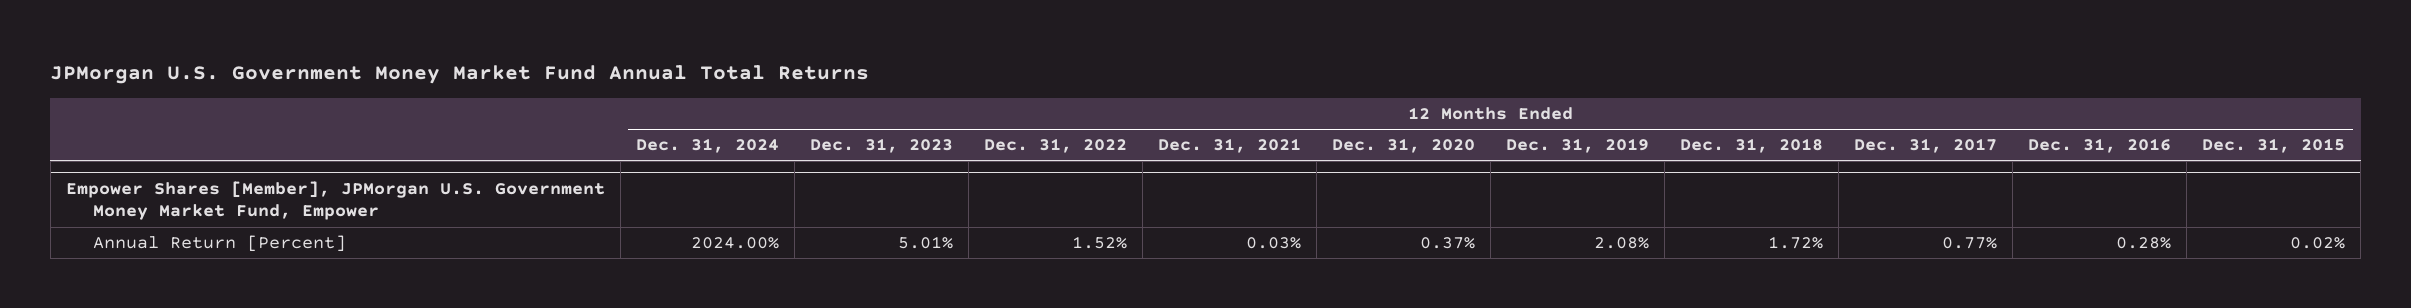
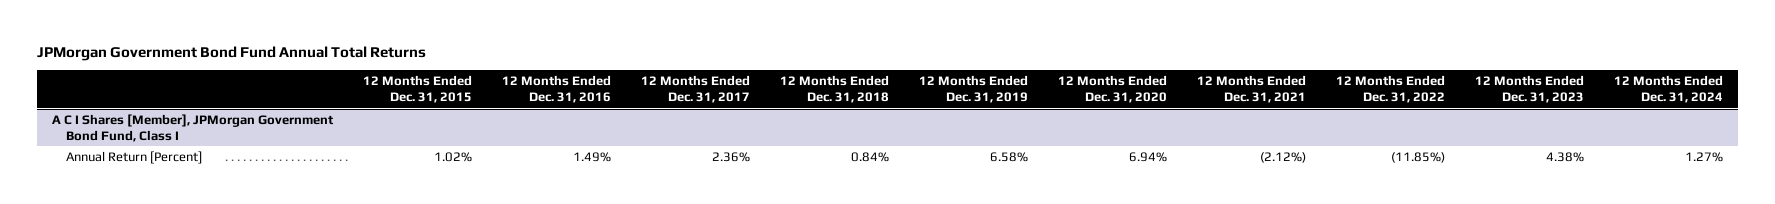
- JPMorgan U.S. Government Money Market Fund Annual Total Returns
+ JPMorgan Government Bond Fund Annual Total Returns
- | 12 Months Ended Dec. 31, 2024 | 12 Months Ended Dec. 31, 2023 | 12 Months Ended Dec. 31, 2022 | 12 Months Ended Dec. 31, 2021 | 12 Months Ended Dec. 31, 2020 | 12 Months Ended Dec. 31, 2019 | 12 Months Ended Dec. 31, 2018 | 12 Months Ended Dec. 31, 2017 | 12 Months Ended Dec. 31, 2016 | 12 Months Ended Dec. 31, 2015
+ | 12 Months Ended Dec. 31, 2015 | 12 Months Ended Dec. 31, 2016 | 12 Months Ended Dec. 31, 2017 | 12 Months Ended Dec. 31, 2018 | 12 Months Ended Dec. 31, 2019 | 12 Months Ended Dec. 31, 2020 | 12 Months Ended Dec. 31, 2021 | 12 Months Ended Dec. 31, 2022 | 12 Months Ended Dec. 31, 2023 | 12 Months Ended Dec. 31, 2024
- Empower Shares [Member], JPMorgan U.S. Government Money Market Fund, Empower
- Annual Return [Percent] | 2024.00% | 5.01% | 1.52% | 0.03% | 0.37% | 2.08% | 1.72% | 0.77% | 0.28% | 0.02%
+ A C I Shares [Member], JPMorgan Government Bond Fund, Class I
+ Annual Return [Percent] | 1.02% | 1.49% | 2.36% | 0.84% | 6.58% | 6.94% | (2.12%) | (11.85%) | 4.38% | 1.27%

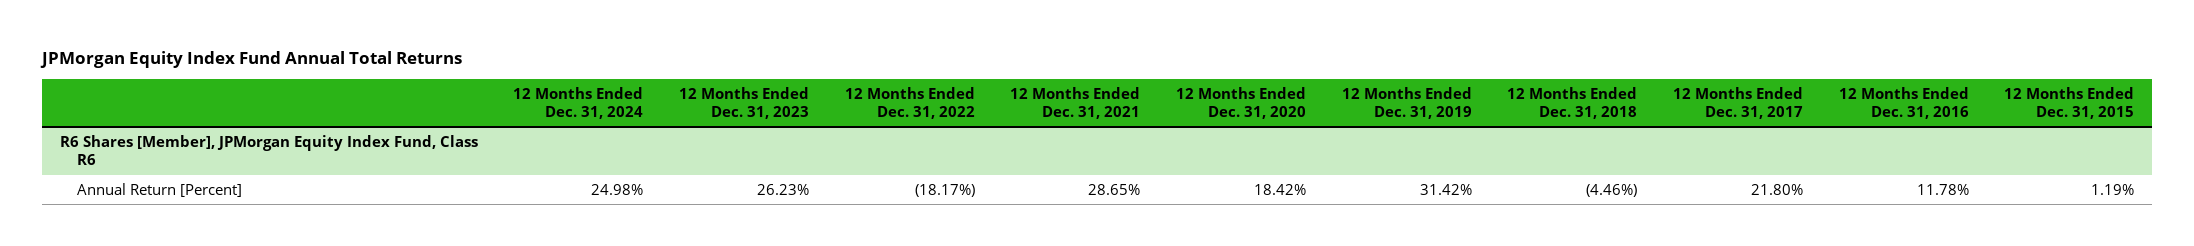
- JPMorgan Government Bond Fund Annual Total Returns
+ JPMorgan Equity Index Fund Annual Total Returns
- | 12 Months Ended Dec. 31, 2015 | 12 Months Ended Dec. 31, 2016 | 12 Months Ended Dec. 31, 2017 | 12 Months Ended Dec. 31, 2018 | 12 Months Ended Dec. 31, 2019 | 12 Months Ended Dec. 31, 2020 | 12 Months Ended Dec. 31, 2021 | 12 Months Ended Dec. 31, 2022 | 12 Months Ended Dec. 31, 2023 | 12 Months Ended Dec. 31, 2024
+ | 12 Months Ended Dec. 31, 2024 | 12 Months Ended Dec. 31, 2023 | 12 Months Ended Dec. 31, 2022 | 12 Months Ended Dec. 31, 2021 | 12 Months Ended Dec. 31, 2020 | 12 Months Ended Dec. 31, 2019 | 12 Months Ended Dec. 31, 2018 | 12 Months Ended Dec. 31, 2017 | 12 Months Ended Dec. 31, 2016 | 12 Months Ended Dec. 31, 2015
- A C I Shares [Member], JPMorgan Government Bond Fund, Class I
- Annual Return [Percent] | 1.02% | 1.49% | 2.36% | 0.84% | 6.58% | 6.94% | (2.12%) | (11.85%) | 4.38% | 1.27%
+ R6 Shares [Member], JPMorgan Equity Index Fund, Class R6
+ Annual Return [Percent] | 24.98% | 26.23% | (18.17%) | 28.65% | 18.42% | 31.42% | (4.46%) | 21.80% | 11.78% | 1.19%

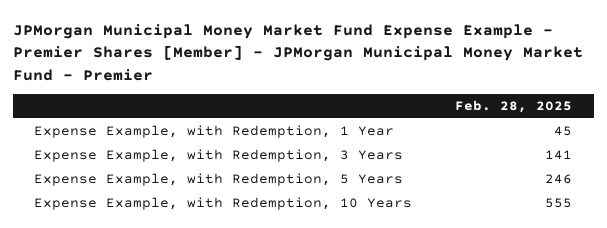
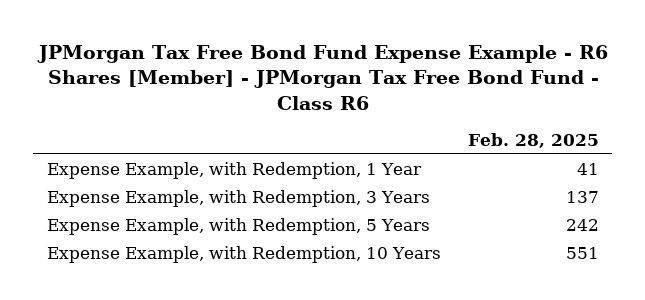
- JPMorgan Municipal Money Market Fund Expense Example - Premier Shares [Member] - JPMorgan Municipal Money Market Fund - Premier
+ JPMorgan Tax Free Bond Fund Expense Example - R6 Shares [Member] - JPMorgan Tax Free Bond Fund - Class R6
- Expense Example, with Redemption, 1 Year | 45
- Expense Example, with Redemption, 3 Years | 141
- Expense Example, with Redemption, 5 Years | 246
- Expense Example, with Redemption, 10 Years | 555
+ Expense Example, with Redemption, 1 Year | 41
+ Expense Example, with Redemption, 3 Years | 137
+ Expense Example, with Redemption, 5 Years | 242
+ Expense Example, with Redemption, 10 Years | 551

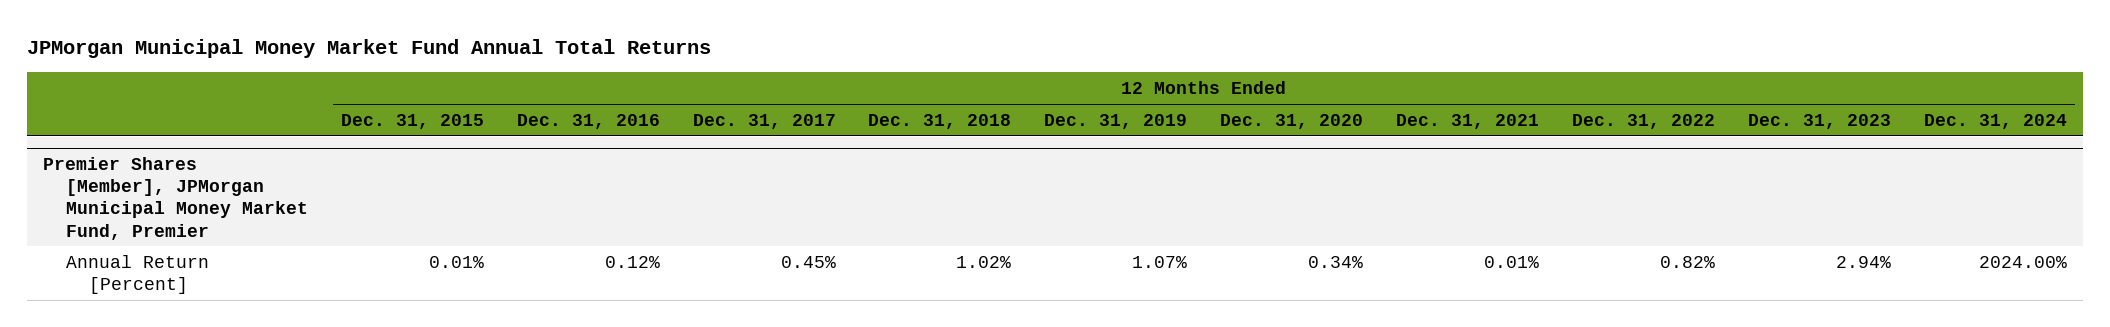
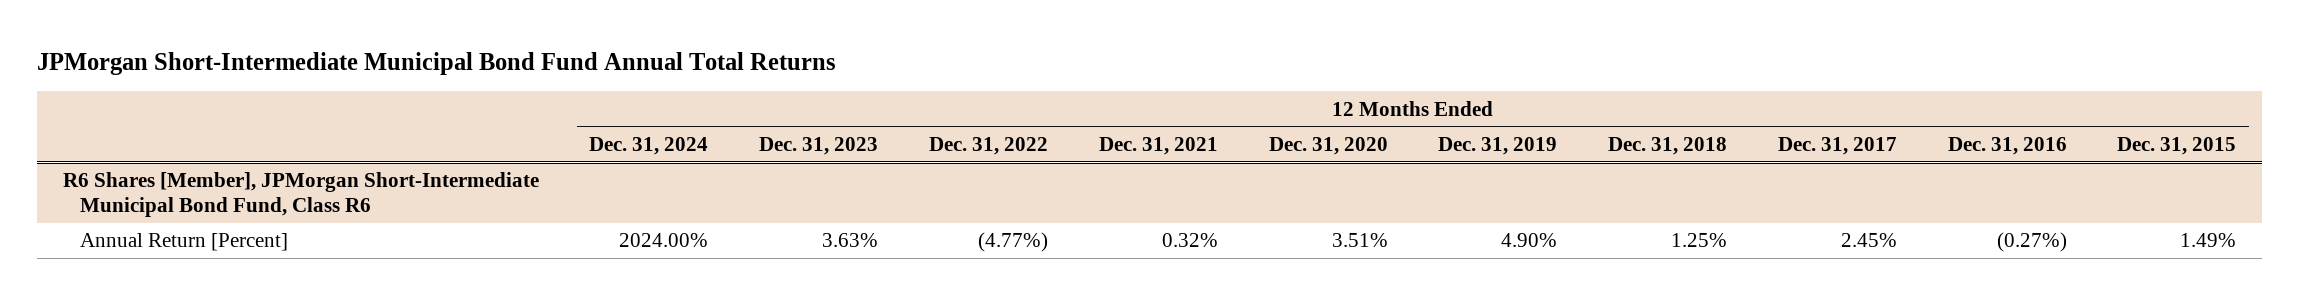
- JPMorgan Municipal Money Market Fund Annual Total Returns
+ JPMorgan Short-Intermediate Municipal Bond Fund Annual Total Returns
- | 12 Months Ended Dec. 31, 2015 | 12 Months Ended Dec. 31, 2016 | 12 Months Ended Dec. 31, 2017 | 12 Months Ended Dec. 31, 2018 | 12 Months Ended Dec. 31, 2019 | 12 Months Ended Dec. 31, 2020 | 12 Months Ended Dec. 31, 2021 | 12 Months Ended Dec. 31, 2022 | 12 Months Ended Dec. 31, 2023 | 12 Months Ended Dec. 31, 2024
+ | 12 Months Ended Dec. 31, 2024 | 12 Months Ended Dec. 31, 2023 | 12 Months Ended Dec. 31, 2022 | 12 Months Ended Dec. 31, 2021 | 12 Months Ended Dec. 31, 2020 | 12 Months Ended Dec. 31, 2019 | 12 Months Ended Dec. 31, 2018 | 12 Months Ended Dec. 31, 2017 | 12 Months Ended Dec. 31, 2016 | 12 Months Ended Dec. 31, 2015
- Premier Shares [Member], JPMorgan Municipal Money Market Fund, Premier
- Annual Return [Percent] | 0.01% | 0.12% | 0.45% | 1.02% | 1.07% | 0.34% | 0.01% | 0.82% | 2.94% | 2024.00%
+ R6 Shares [Member], JPMorgan Short-Intermediate Municipal Bond Fund, Class R6
+ Annual Return [Percent] | 2024.00% | 3.63% | (4.77%) | 0.32% | 3.51% | 4.90% | 1.25% | 2.45% | (0.27%) | 1.49%

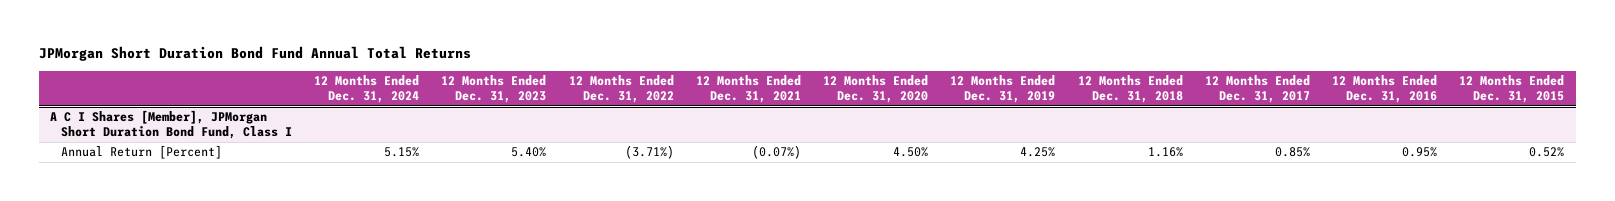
- JPMorgan Short-Intermediate Municipal Bond Fund Annual Total Returns
+ JPMorgan Short Duration Bond Fund Annual Total Returns
- R6 Shares [Member], JPMorgan Short-Intermediate Municipal Bond Fund, Class R6
- Annual Return [Percent] | 2024.00% | 3.63% | (4.77%) | 0.32% | 3.51% | 4.90% | 1.25% | 2.45% | (0.27%) | 1.49%
+ A C I Shares [Member], JPMorgan Short Duration Bond Fund, Class I
+ Annual Return [Percent] | 5.15% | 5.40% | (3.71%) | (0.07%) | 4.50% | 4.25% | 1.16% | 0.85% | 0.95% | 0.52%

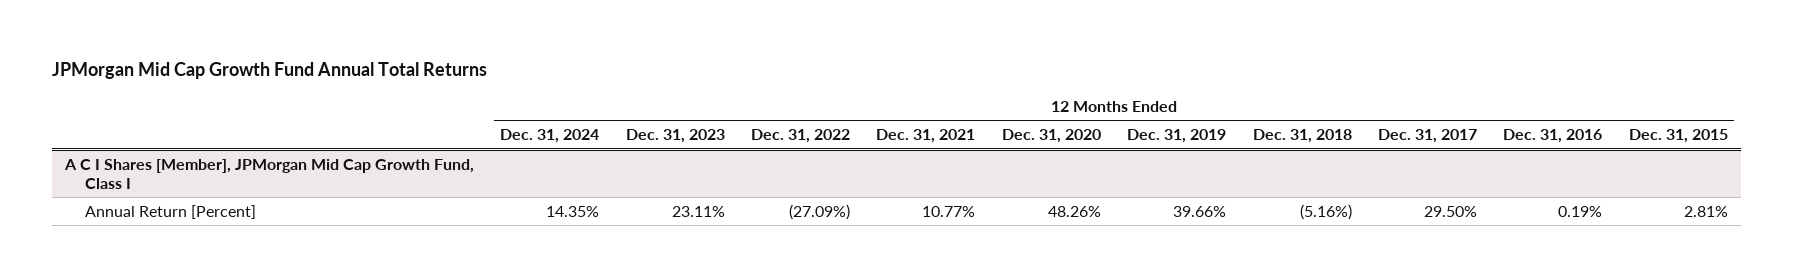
- JPMorgan Short Duration Bond Fund Annual Total Returns
+ JPMorgan Mid Cap Growth Fund Annual Total Returns
- A C I Shares [Member], JPMorgan Short Duration Bond Fund, Class I
- Annual Return [Percent] | 5.15% | 5.40% | (3.71%) | (0.07%) | 4.50% | 4.25% | 1.16% | 0.85% | 0.95% | 0.52%
+ A C I Shares [Member], JPMorgan Mid Cap Growth Fund, Class I
+ Annual Return [Percent] | 14.35% | 23.11% | (27.09%) | 10.77% | 48.26% | 39.66% | (5.16%) | 29.50% | 0.19% | 2.81%

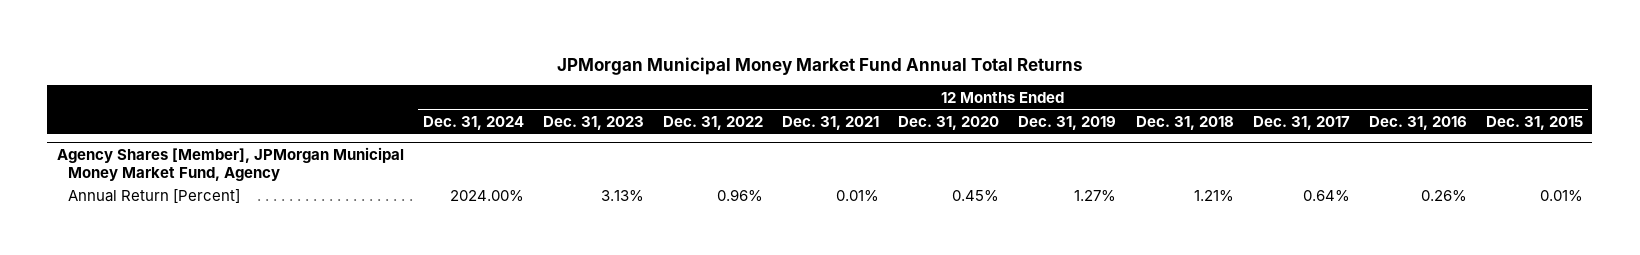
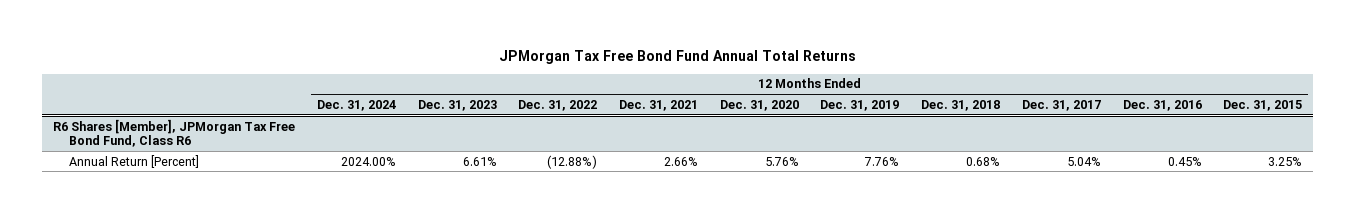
- JPMorgan Municipal Money Market Fund Annual Total Returns
+ JPMorgan Tax Free Bond Fund Annual Total Returns
- Agency Shares [Member], JPMorgan Municipal Money Market Fund, Agency
- Annual Return [Percent] | 2024.00% | 3.13% | 0.96% | 0.01% | 0.45% | 1.27% | 1.21% | 0.64% | 0.26% | 0.01%
+ R6 Shares [Member], JPMorgan Tax Free Bond Fund, Class R6
+ Annual Return [Percent] | 2024.00% | 6.61% | (12.88%) | 2.66% | 5.76% | 7.76% | 0.68% | 5.04% | 0.45% | 3.25%

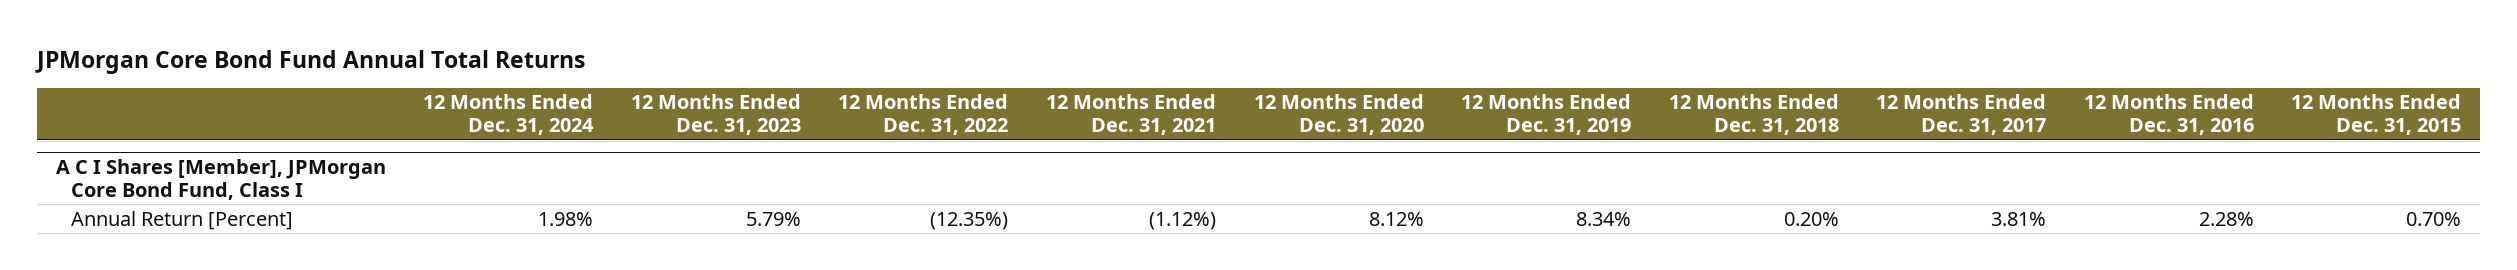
- JPMorgan Tax Free Bond Fund Annual Total Returns
+ JPMorgan Core Bond Fund Annual Total Returns
- R6 Shares [Member], JPMorgan Tax Free Bond Fund, Class R6
- Annual Return [Percent] | 2024.00% | 6.61% | (12.88%) | 2.66% | 5.76% | 7.76% | 0.68% | 5.04% | 0.45% | 3.25%
+ A C I Shares [Member], JPMorgan Core Bond Fund, Class I
+ Annual Return [Percent] | 1.98% | 5.79% | (12.35%) | (1.12%) | 8.12% | 8.34% | 0.20% | 3.81% | 2.28% | 0.70%

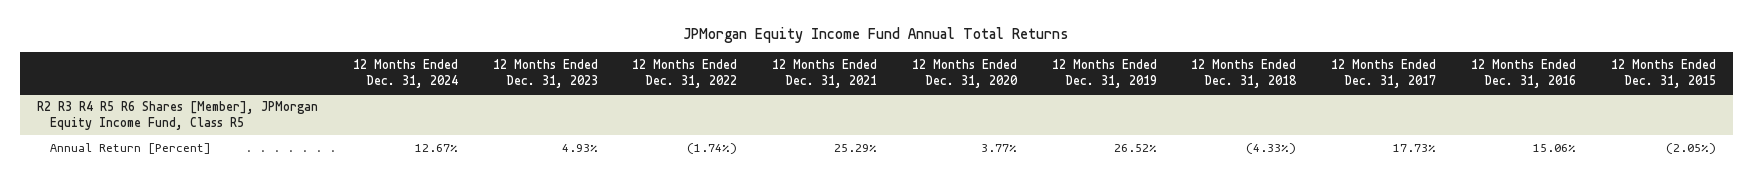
- JPMorgan Core Bond Fund Annual Total Returns
+ JPMorgan Equity Income Fund Annual Total Returns
- A C I Shares [Member], JPMorgan Core Bond Fund, Class I
- Annual Return [Percent] | 1.98% | 5.79% | (12.35%) | (1.12%) | 8.12% | 8.34% | 0.20% | 3.81% | 2.28% | 0.70%
+ R2 R3 R4 R5 R6 Shares [Member], JPMorgan Equity Income Fund, Class R5
+ Annual Return [Percent] | 12.67% | 4.93% | (1.74%) | 25.29% | 3.77% | 26.52% | (4.33%) | 17.73% | 15.06% | (2.05%)

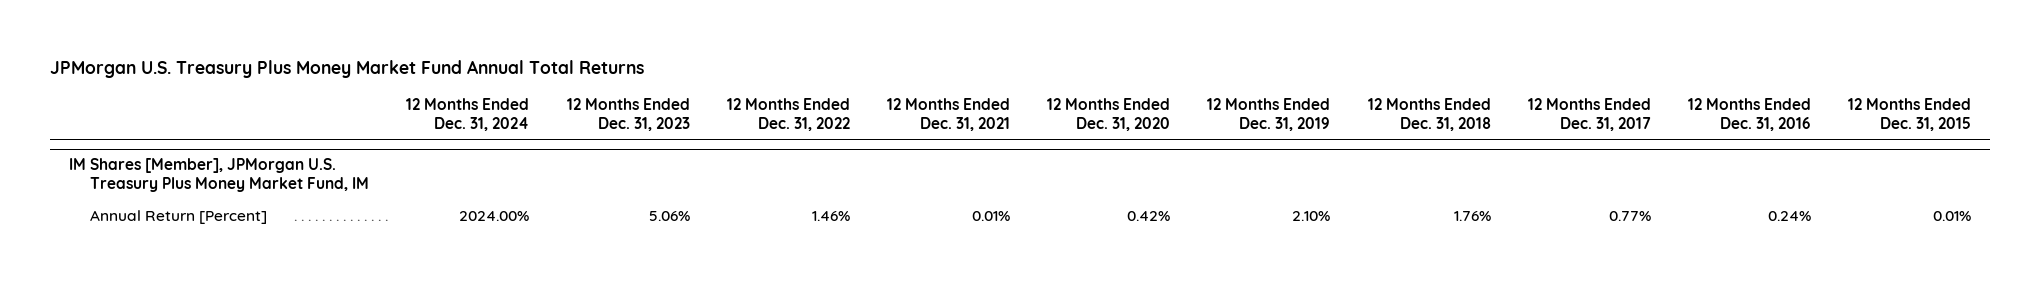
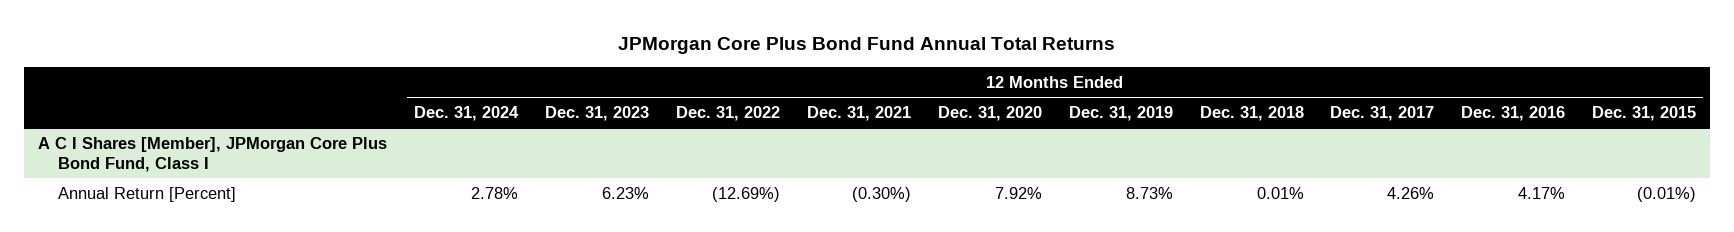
- JPMorgan U.S. Treasury Plus Money Market Fund Annual Total Returns
+ JPMorgan Core Plus Bond Fund Annual Total Returns
- IM Shares [Member], JPMorgan U.S. Treasury Plus Money Market Fund, IM
- Annual Return [Percent] | 2024.00% | 5.06% | 1.46% | 0.01% | 0.42% | 2.10% | 1.76% | 0.77% | 0.24% | 0.01%
+ A C I Shares [Member], JPMorgan Core Plus Bond Fund, Class I
+ Annual Return [Percent] | 2.78% | 6.23% | (12.69%) | (0.30%) | 7.92% | 8.73% | 0.01% | 4.26% | 4.17% | (0.01%)

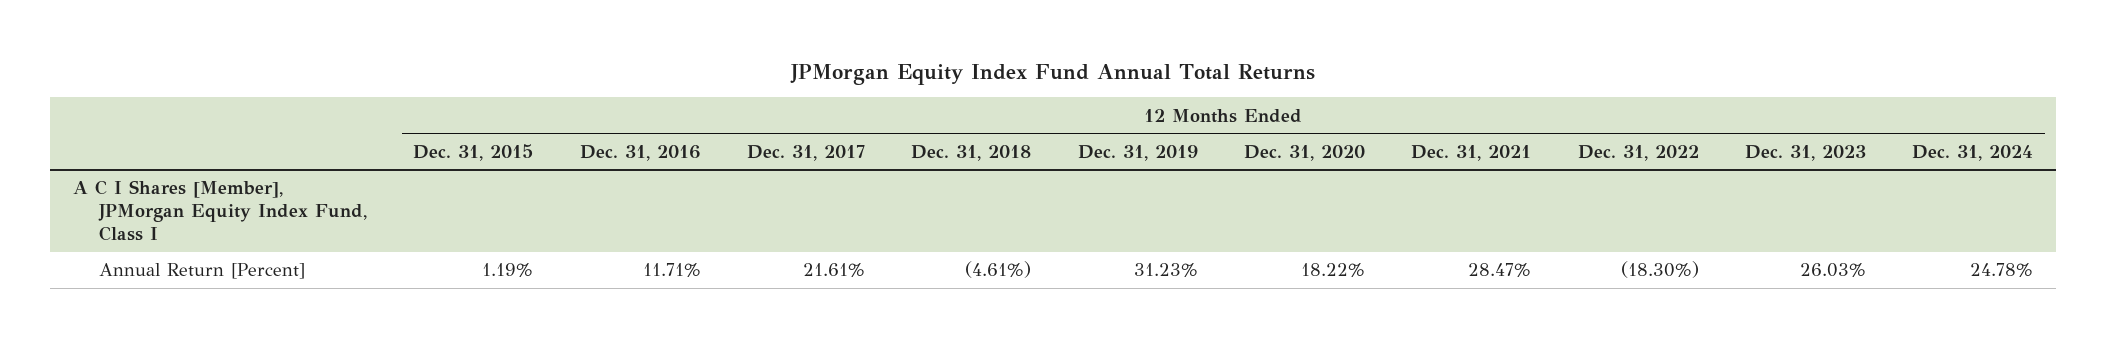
- JPMorgan Core Plus Bond Fund Annual Total Returns
+ JPMorgan Equity Index Fund Annual Total Returns
- | 12 Months Ended Dec. 31, 2024 | 12 Months Ended Dec. 31, 2023 | 12 Months Ended Dec. 31, 2022 | 12 Months Ended Dec. 31, 2021 | 12 Months Ended Dec. 31, 2020 | 12 Months Ended Dec. 31, 2019 | 12 Months Ended Dec. 31, 2018 | 12 Months Ended Dec. 31, 2017 | 12 Months Ended Dec. 31, 2016 | 12 Months Ended Dec. 31, 2015
+ | 12 Months Ended Dec. 31, 2015 | 12 Months Ended Dec. 31, 2016 | 12 Months Ended Dec. 31, 2017 | 12 Months Ended Dec. 31, 2018 | 12 Months Ended Dec. 31, 2019 | 12 Months Ended Dec. 31, 2020 | 12 Months Ended Dec. 31, 2021 | 12 Months Ended Dec. 31, 2022 | 12 Months Ended Dec. 31, 2023 | 12 Months Ended Dec. 31, 2024
- A C I Shares [Member], JPMorgan Core Plus Bond Fund, Class I
- Annual Return [Percent] | 2.78% | 6.23% | (12.69%) | (0.30%) | 7.92% | 8.73% | 0.01% | 4.26% | 4.17% | (0.01%)
+ A C I Shares [Member], JPMorgan Equity Index Fund, Class I
+ Annual Return [Percent] | 1.19% | 11.71% | 21.61% | (4.61%) | 31.23% | 18.22% | 28.47% | (18.30%) | 26.03% | 24.78%

